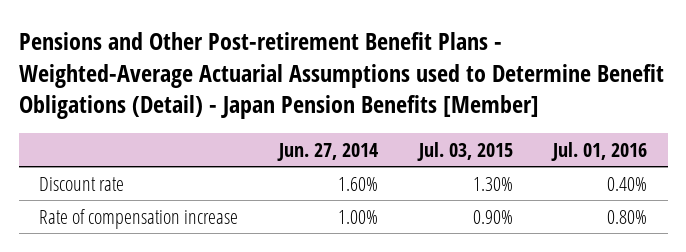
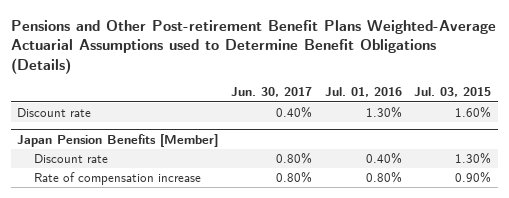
- Pensions and Other Post-retirement Benefit Plans - Weighted-Average Actuarial Assumptions used to Determine Benefit Obligations (Detail) - Japan Pension Benefits [Member]
+ Pensions and Other Post-retirement Benefit Plans Weighted-Average Actuarial Assumptions used to Determine Benefit Obligations (Details)
- | Jun. 27, 2014 | Jul. 03, 2015 | Jul. 01, 2016
+ | Jun. 30, 2017 | Jul. 01, 2016 | Jul. 03, 2015
+ Discount rate | 0.40% | 1.30% | 1.60%
+ Japan Pension Benefits [Member]

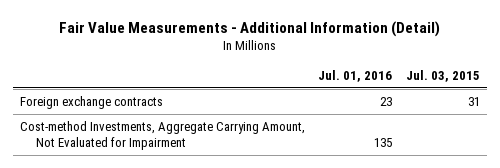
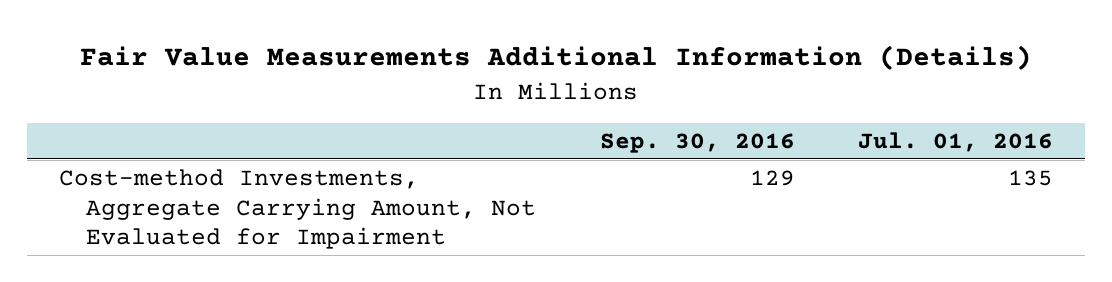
- Fair Value Measurements - Additional Information (Detail)
+ Fair Value Measurements Additional Information (Details)
- | Jul. 01, 2016 | Jul. 03, 2015
+ | Sep. 30, 2016 | Jul. 01, 2016
- Foreign exchange contracts | 23 | 31

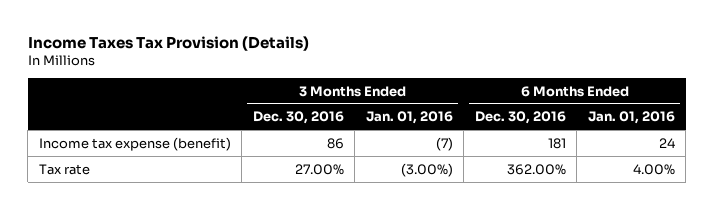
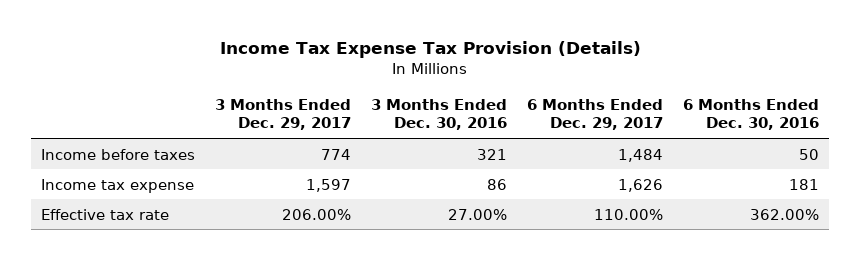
- Income Taxes Tax Provision (Details)
+ Income Tax Expense Tax Provision (Details)
- | 3 Months Ended Dec. 30, 2016 | 3 Months Ended Jan. 01, 2016 | 6 Months Ended Dec. 30, 2016 | 6 Months Ended Jan. 01, 2016
+ | 3 Months Ended Dec. 29, 2017 | 3 Months Ended Dec. 30, 2016 | 6 Months Ended Dec. 29, 2017 | 6 Months Ended Dec. 30, 2016
- Income tax expense (benefit) | 86 | (7) | 181 | 24
- Tax rate | 27.00% | (3.00%) | 362.00% | 4.00%
+ Income before taxes | 774 | 321 | 1,484 | 50
+ Income tax expense | 1,597 | 86 | 1,626 | 181
+ Effective tax rate | 206.00% | 27.00% | 110.00% | 362.00%

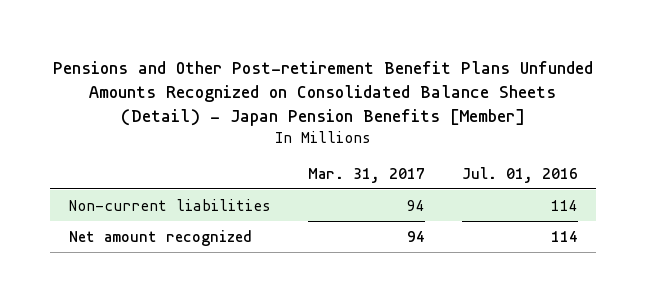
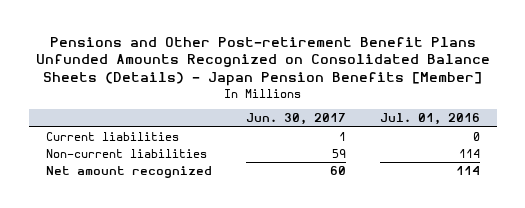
- Pensions and Other Post-retirement Benefit Plans Unfunded Amounts Recognized on Consolidated Balance Sheets (Detail) - Japan Pension Benefits [Member]
+ Pensions and Other Post-retirement Benefit Plans Unfunded Amounts Recognized on Consolidated Balance Sheets (Details) - Japan Pension Benefits [Member]
- | Mar. 31, 2017 | Jul. 01, 2016
+ | Jun. 30, 2017 | Jul. 01, 2016
+ Current liabilities | 1 | 0

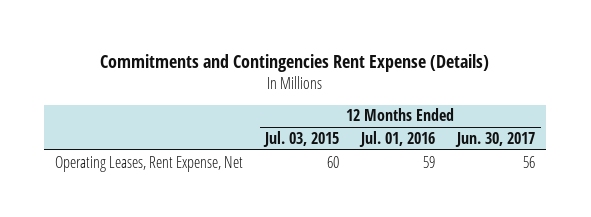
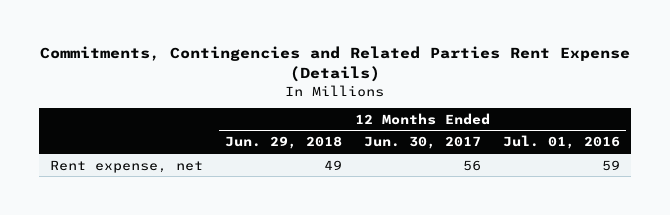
- Commitments and Contingencies Rent Expense (Details)
+ Commitments, Contingencies and Related Parties Rent Expense (Details)
- | 12 Months Ended Jul. 03, 2015 | 12 Months Ended Jul. 01, 2016 | 12 Months Ended Jun. 30, 2017
+ | 12 Months Ended Jun. 29, 2018 | 12 Months Ended Jun. 30, 2017 | 12 Months Ended Jul. 01, 2016
- Operating Leases, Rent Expense, Net | 60 | 59 | 56
+ Rent expense, net | 49 | 56 | 59

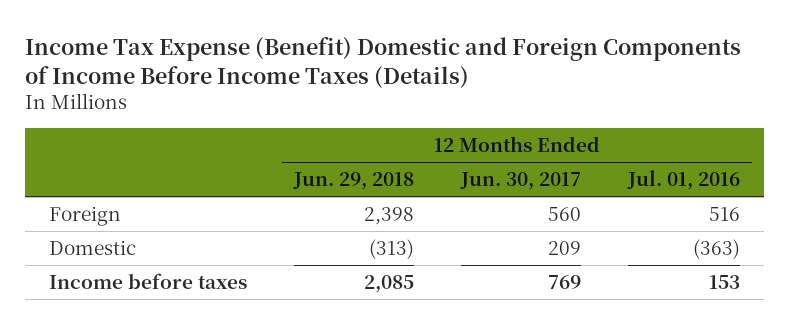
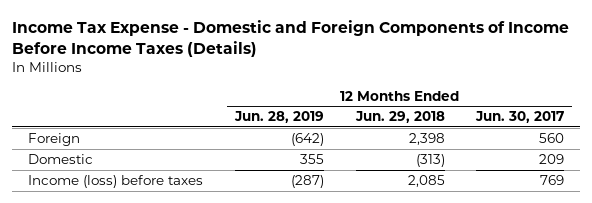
- Income Tax Expense (Benefit) Domestic and Foreign Components of Income Before Income Taxes (Details)
+ Income Tax Expense - Domestic and Foreign Components of Income Before Income Taxes (Details)
- | 12 Months Ended Jun. 29, 2018 | 12 Months Ended Jun. 30, 2017 | 12 Months Ended Jul. 01, 2016
+ | 12 Months Ended Jun. 28, 2019 | 12 Months Ended Jun. 29, 2018 | 12 Months Ended Jun. 30, 2017
- Income before taxes | 2,085 | 769 | 153
+ Income (loss) before taxes | (287) | 2,085 | 769

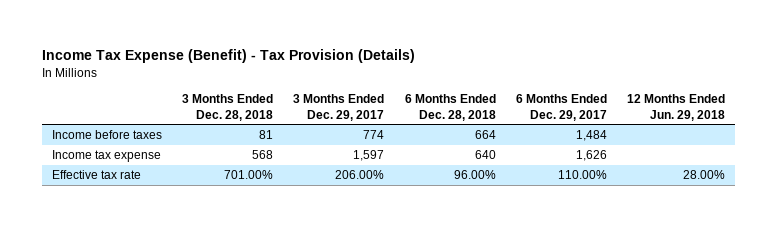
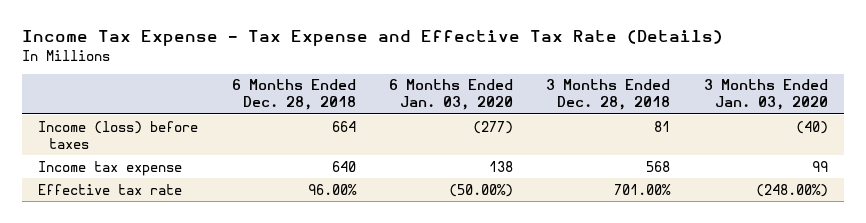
- Income Tax Expense (Benefit) - Tax Provision (Details)
+ Income Tax Expense - Tax Expense and Effective Tax Rate (Details)
- | 3 Months Ended Dec. 28, 2018 | 3 Months Ended Dec. 29, 2017 | 6 Months Ended Dec. 28, 2018 | 6 Months Ended Dec. 29, 2017 | 12 Months Ended Jun. 29, 2018
+ | 6 Months Ended Dec. 28, 2018 | 6 Months Ended Jan. 03, 2020 | 3 Months Ended Dec. 28, 2018 | 3 Months Ended Jan. 03, 2020
- Income before taxes | 81 | 774 | 664 | 1,484 |
+ Income (loss) before taxes | 664 | (277) | 81 | (40)

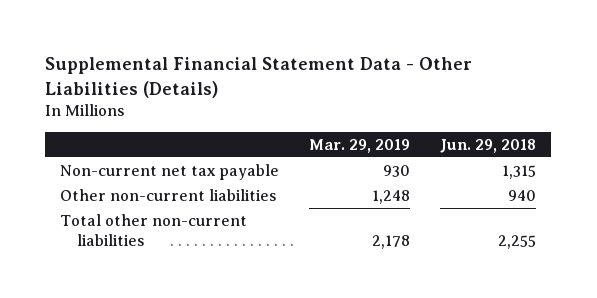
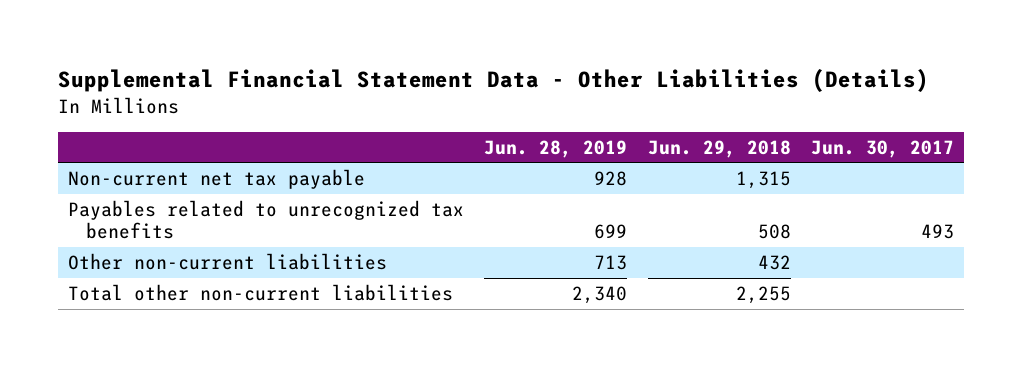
- | Mar. 29, 2019 | Jun. 29, 2018
+ | Jun. 28, 2019 | Jun. 29, 2018 | Jun. 30, 2017
- Other non-current liabilities | 1,248 | 940
+ Payables related to unrecognized tax benefits | 699 | 508 | 493
+ Other non-current liabilities | 713 | 432 |

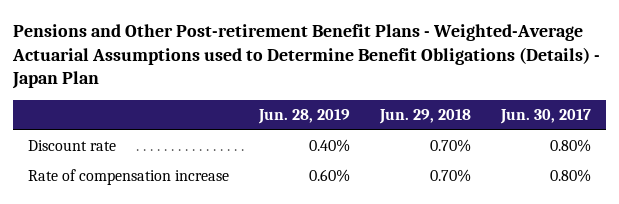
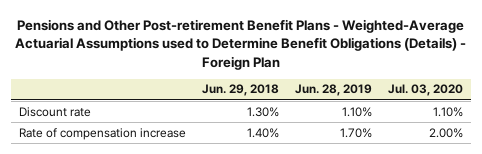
- Pensions and Other Post-retirement Benefit Plans - Weighted-Average Actuarial Assumptions used to Determine Benefit Obligations (Details) - Japan Plan
+ Pensions and Other Post-retirement Benefit Plans - Weighted-Average Actuarial Assumptions used to Determine Benefit Obligations (Details) - Foreign Plan
- | Jun. 28, 2019 | Jun. 29, 2018 | Jun. 30, 2017
+ | Jun. 29, 2018 | Jun. 28, 2019 | Jul. 03, 2020
- Discount rate | 0.40% | 0.70% | 0.80%
- Rate of compensation increase | 0.60% | 0.70% | 0.80%
+ Discount rate | 1.30% | 1.10% | 1.10%
+ Rate of compensation increase | 1.40% | 1.70% | 2.00%

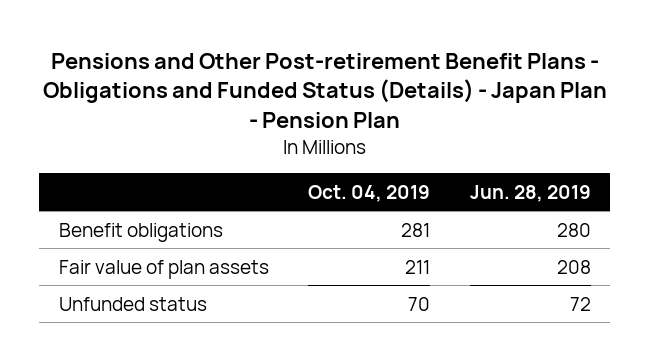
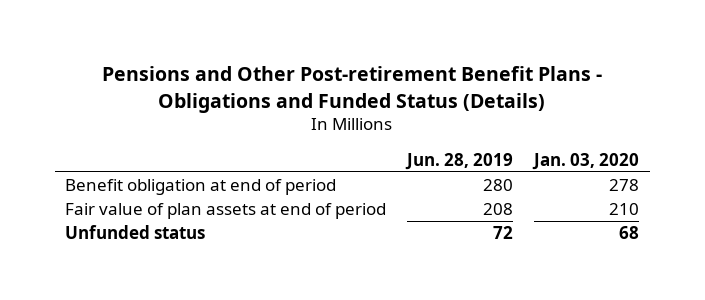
- Pensions and Other Post-retirement Benefit Plans - Obligations and Funded Status (Details) - Japan Plan - Pension Plan
+ Pensions and Other Post-retirement Benefit Plans - Obligations and Funded Status (Details)
- | Oct. 04, 2019 | Jun. 28, 2019
+ | Jun. 28, 2019 | Jan. 03, 2020
- Benefit obligations | 281 | 280
- Fair value of plan assets | 211 | 208
+ Benefit obligation at end of period | 280 | 278
+ Fair value of plan assets at end of period | 208 | 210

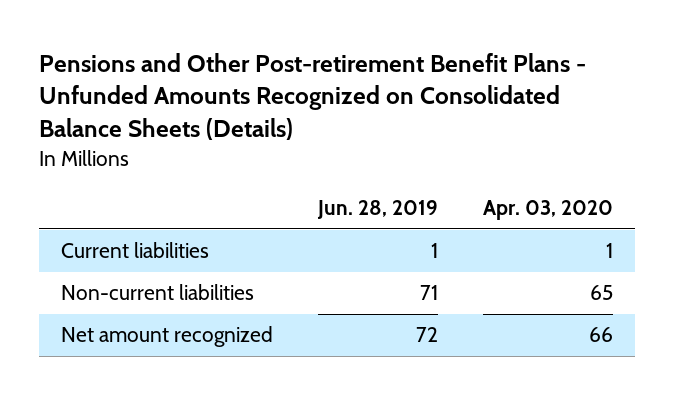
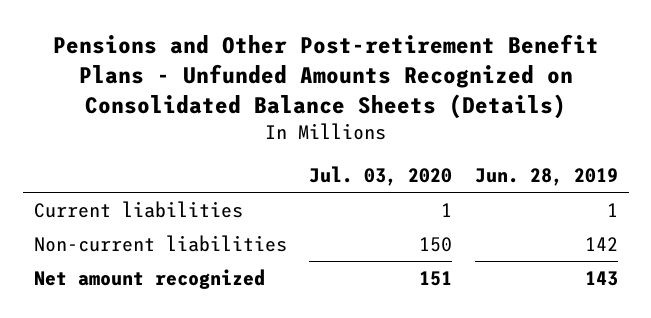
- | Jun. 28, 2019 | Apr. 03, 2020
+ | Jul. 03, 2020 | Jun. 28, 2019
- Non-current liabilities | 71 | 65
- Net amount recognized | 72 | 66
+ Non-current liabilities | 150 | 142
+ Net amount recognized | 151 | 143

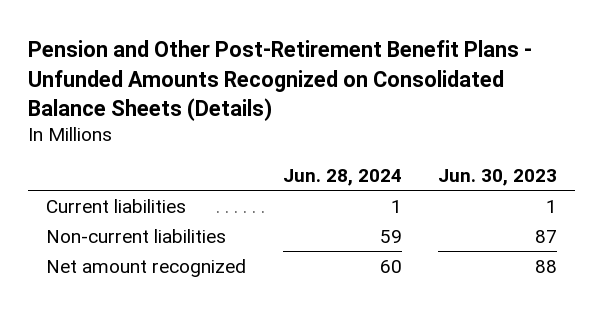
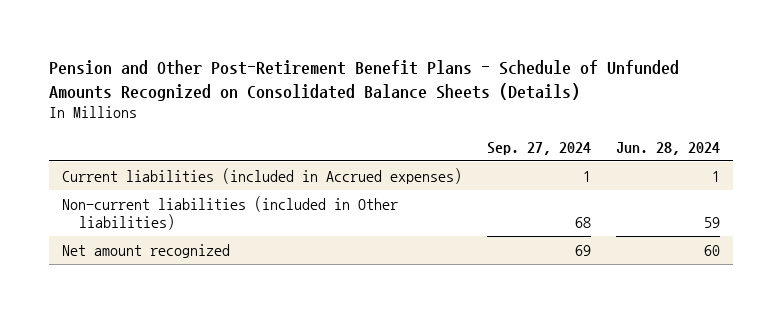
- Pension and Other Post-Retirement Benefit Plans - Unfunded Amounts Recognized on Consolidated Balance Sheets (Details)
+ Pension and Other Post-Retirement Benefit Plans - Schedule of Unfunded Amounts Recognized on Consolidated Balance Sheets (Details)
- | Jun. 28, 2024 | Jun. 30, 2023
+ | Sep. 27, 2024 | Jun. 28, 2024
- Current liabilities | 1 | 1
- Non-current liabilities | 59 | 87
+ Current liabilities (included in Accrued expenses) | 1 | 1
+ Non-current liabilities (included in Other liabilities) | 68 | 59

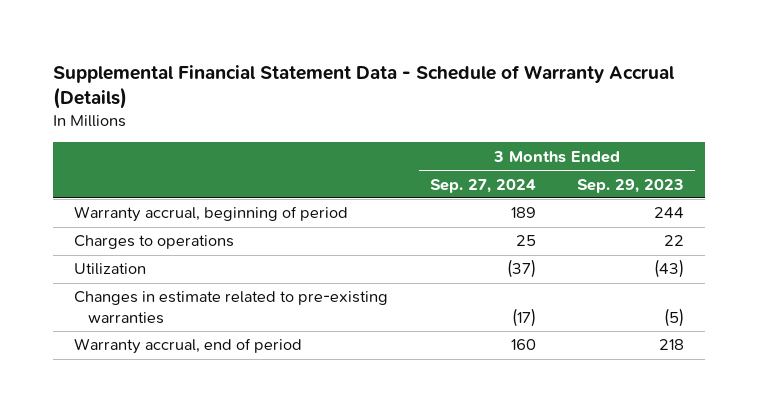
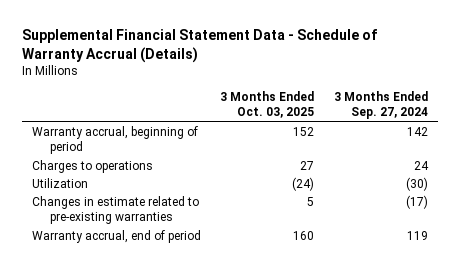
- | 3 Months Ended Sep. 27, 2024 | 3 Months Ended Sep. 29, 2023
+ | 3 Months Ended Oct. 03, 2025 | 3 Months Ended Sep. 27, 2024
- Warranty accrual, beginning of period | 189 | 244
- Charges to operations | 25 | 22
- Utilization | (37) | (43)
+ Warranty accrual, beginning of period | 152 | 142
+ Charges to operations | 27 | 24
+ Utilization | (24) | (30)
- Warranty accrual, end of period | 160 | 218
+ Warranty accrual, end of period | 160 | 119

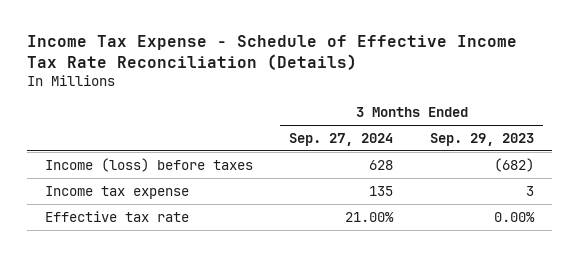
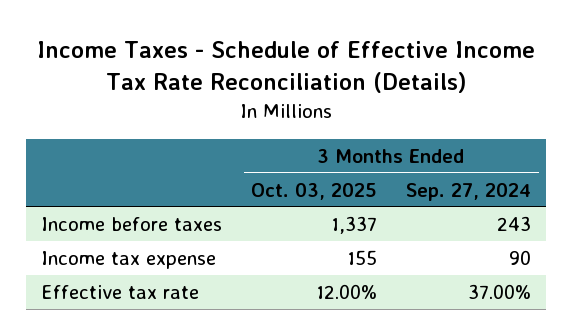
- Income Tax Expense - Schedule of Effective Income Tax Rate Reconciliation (Details)
+ Income Taxes - Schedule of Effective Income Tax Rate Reconciliation (Details)
- | 3 Months Ended Sep. 27, 2024 | 3 Months Ended Sep. 29, 2023
+ | 3 Months Ended Oct. 03, 2025 | 3 Months Ended Sep. 27, 2024
- Income (loss) before taxes | 628 | (682)
- Income tax expense | 135 | 3
- Effective tax rate | 21.00% | 0.00%
+ Income before taxes | 1,337 | 243
+ Income tax expense | 155 | 90
+ Effective tax rate | 12.00% | 37.00%

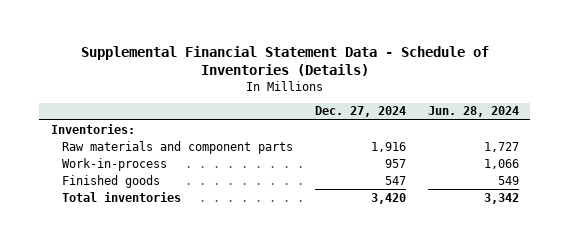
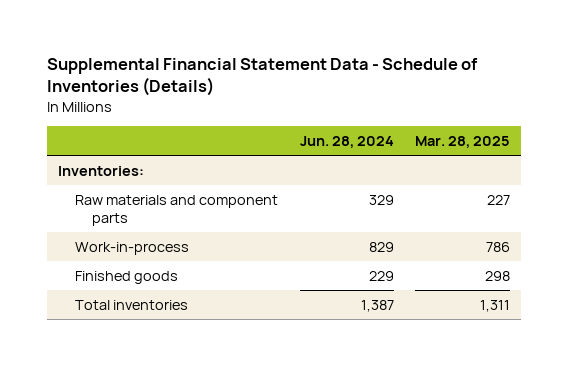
- | Dec. 27, 2024 | Jun. 28, 2024
+ | Jun. 28, 2024 | Mar. 28, 2025
- Raw materials and component parts | 1,916 | 1,727
- Work-in-process | 957 | 1,066
- Finished goods | 547 | 549
- Total inventories | 3,420 | 3,342
+ Raw materials and component parts | 329 | 227
+ Work-in-process | 829 | 786
+ Finished goods | 229 | 298
+ Total inventories | 1,387 | 1,311

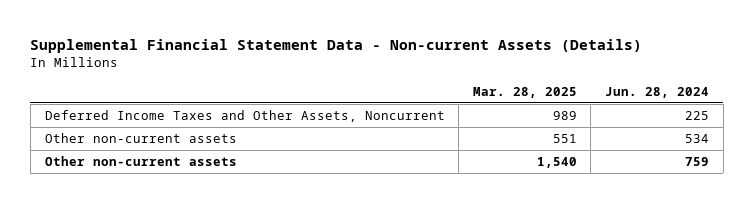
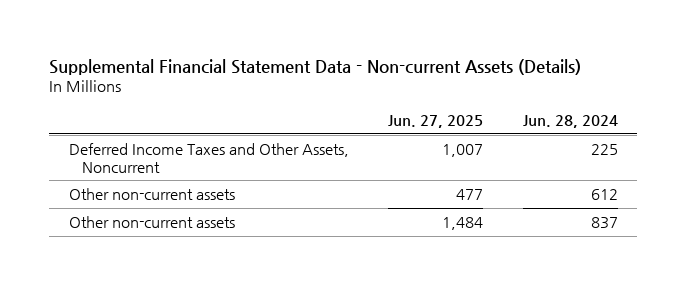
- | Mar. 28, 2025 | Jun. 28, 2024
+ | Jun. 27, 2025 | Jun. 28, 2024
- Other non-current assets | 551 | 534
- Other non-current assets | 1,540 | 759
+ Other non-current assets | 477 | 612
+ Other non-current assets | 1,484 | 837

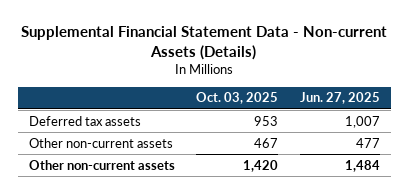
- | Jun. 27, 2025 | Jun. 28, 2024
+ | Oct. 03, 2025 | Jun. 27, 2025
- Deferred Income Taxes and Other Assets, Noncurrent | 1,007 | 225
+ Deferred tax assets | 953 | 1,007

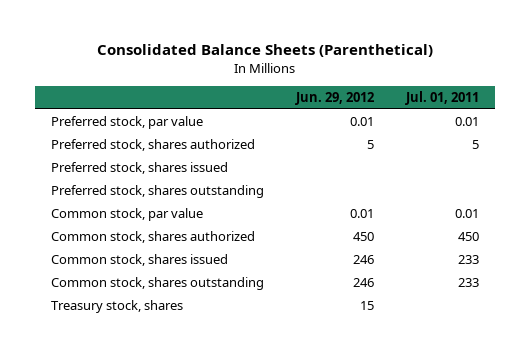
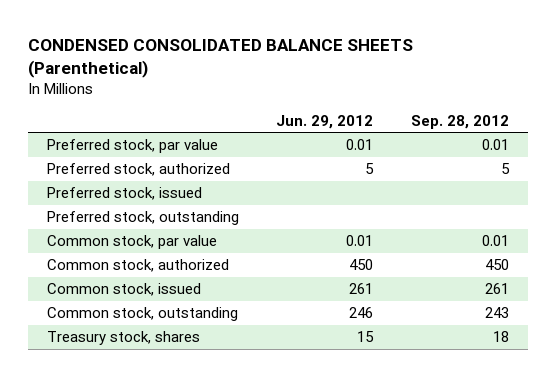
- Consolidated Balance Sheets (Parenthetical)
+ CONDENSED CONSOLIDATED BALANCE SHEETS (Parenthetical)
- | Jun. 29, 2012 | Jul. 01, 2011
+ | Jun. 29, 2012 | Sep. 28, 2012
- Preferred stock, shares authorized | 5 | 5
- Preferred stock, shares issued
- Preferred stock, shares outstanding
+ Preferred stock, authorized | 5 | 5
+ Preferred stock, issued
+ Preferred stock, outstanding
- Common stock, shares authorized | 450 | 450
- Common stock, shares issued | 246 | 233
- Common stock, shares outstanding | 246 | 233
+ Common stock, authorized | 450 | 450
+ Common stock, issued | 261 | 261
+ Common stock, outstanding | 246 | 243

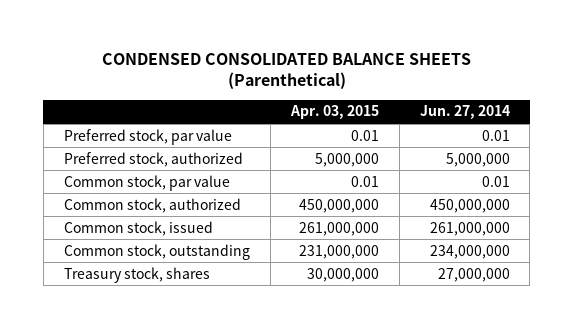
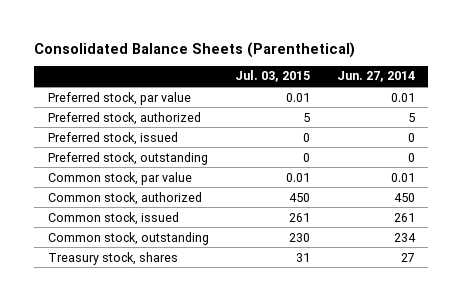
- CONDENSED CONSOLIDATED BALANCE SHEETS (Parenthetical)
+ Consolidated Balance Sheets (Parenthetical)
- | Apr. 03, 2015 | Jun. 27, 2014
+ | Jul. 03, 2015 | Jun. 27, 2014
- Preferred stock, authorized | 5,000,000 | 5,000,000
+ Preferred stock, authorized | 5 | 5
+ Preferred stock, issued | 0 | 0
+ Preferred stock, outstanding | 0 | 0
- Common stock, authorized | 450,000,000 | 450,000,000
- Common stock, issued | 261,000,000 | 261,000,000
- Common stock, outstanding | 231,000,000 | 234,000,000
- Treasury stock, shares | 30,000,000 | 27,000,000
+ Common stock, authorized | 450 | 450
+ Common stock, issued | 261 | 261
+ Common stock, outstanding | 230 | 234
+ Treasury stock, shares | 31 | 27

